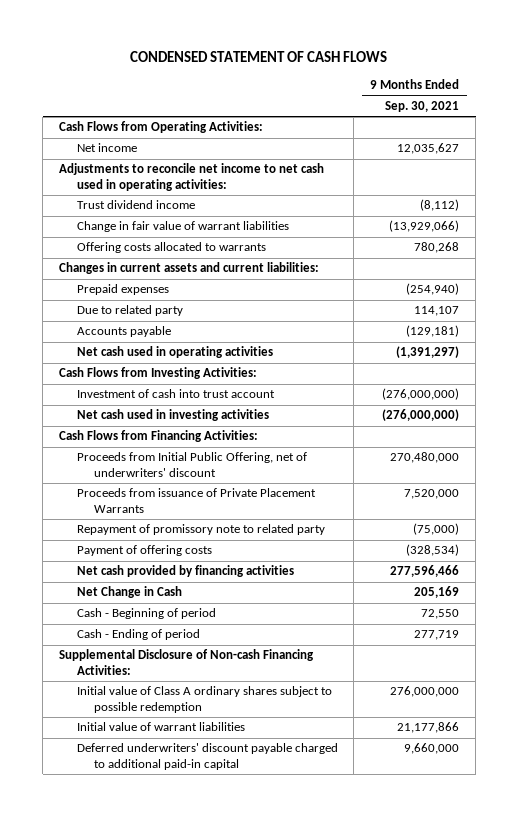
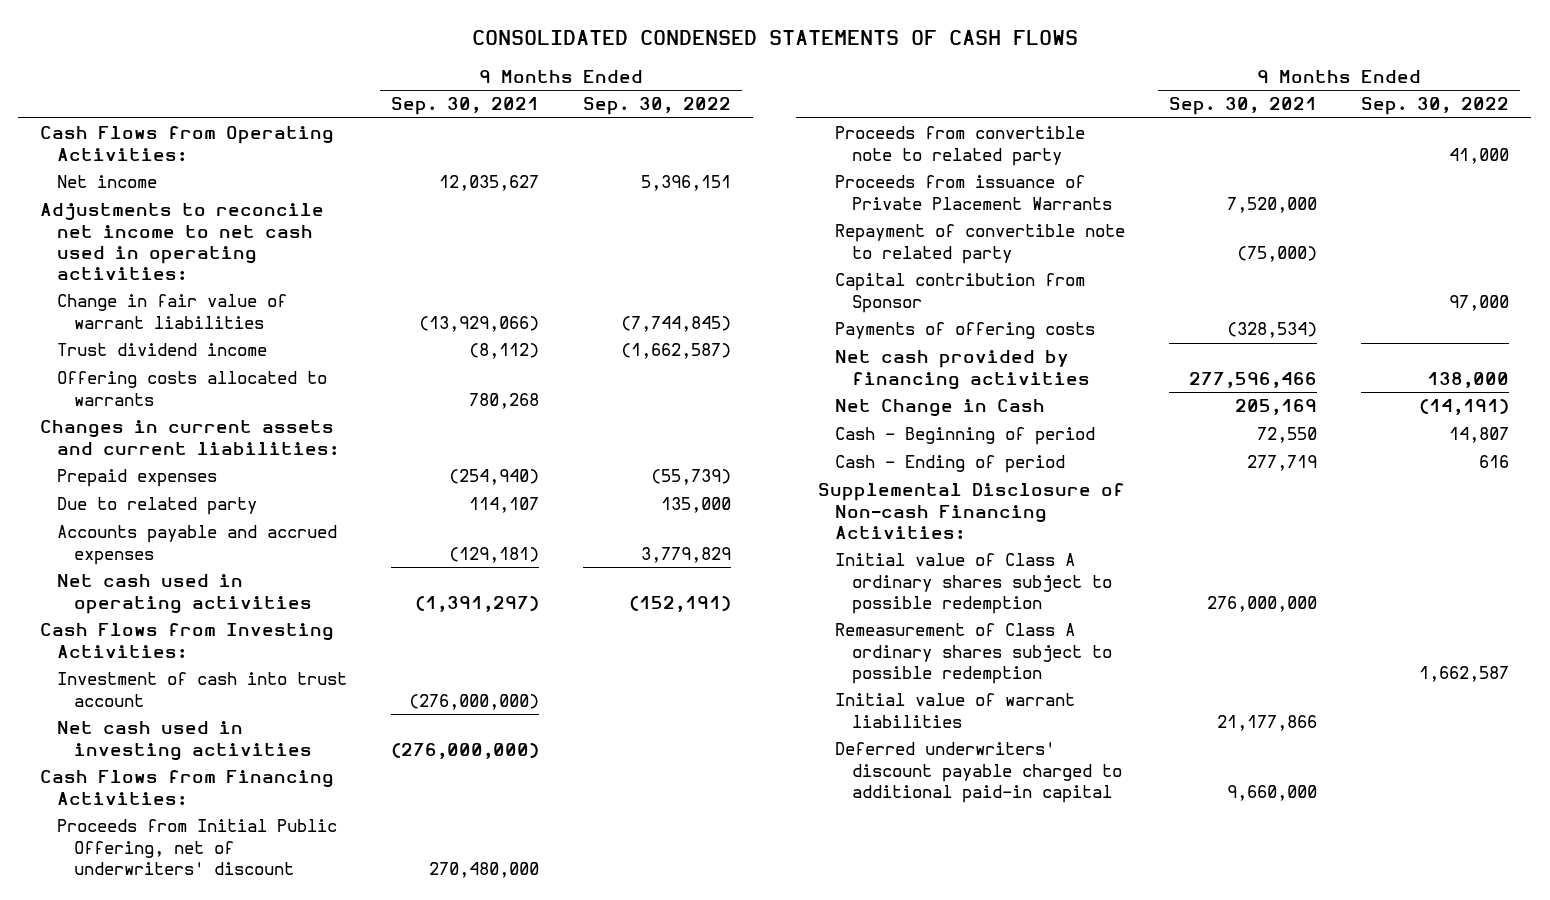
- CONDENSED STATEMENT OF CASH FLOWS
+ CONSOLIDATED CONDENSED STATEMENTS OF CASH FLOWS
- | 9 Months Ended Sep. 30, 2021
+ | 9 Months Ended Sep. 30, 2021 | 9 Months Ended Sep. 30, 2022
moved down: Trust dividend income | (8,112) | (1,662,587)
- Accounts payable | (129,181)
+ Accounts payable and accrued expenses | (129,181) | 3,779,829
+ Proceeds from convertible note to related party | | 41,000
- Repayment of promissory note to related party | (75,000)
- Payment of offering costs | (328,534)
+ Repayment of convertible note to related party | (75,000) |
+ Capital contribution from Sponsor | | 97,000
+ Payments of offering costs | (328,534) |
+ Remeasurement of Class A ordinary shares subject to possible redemption | | 1,662,587

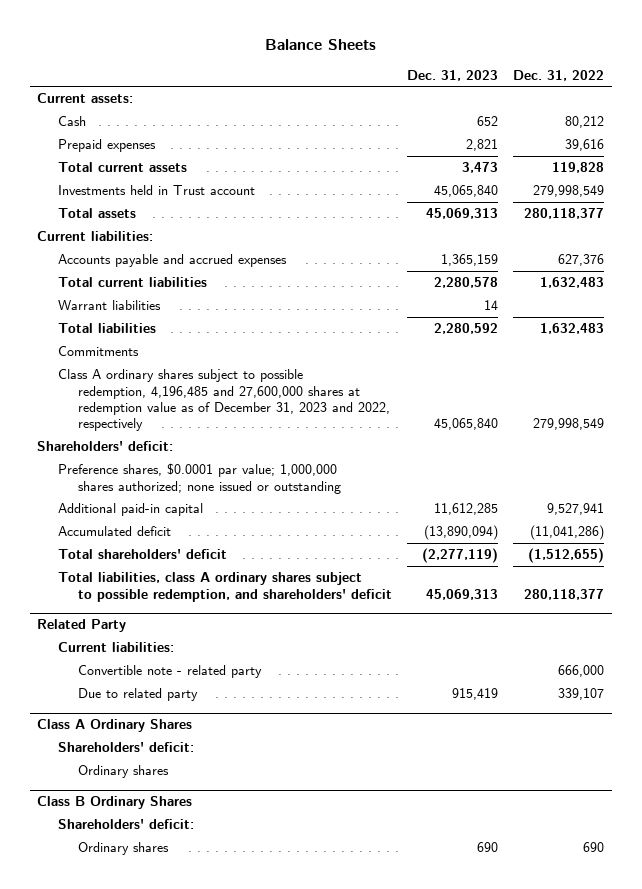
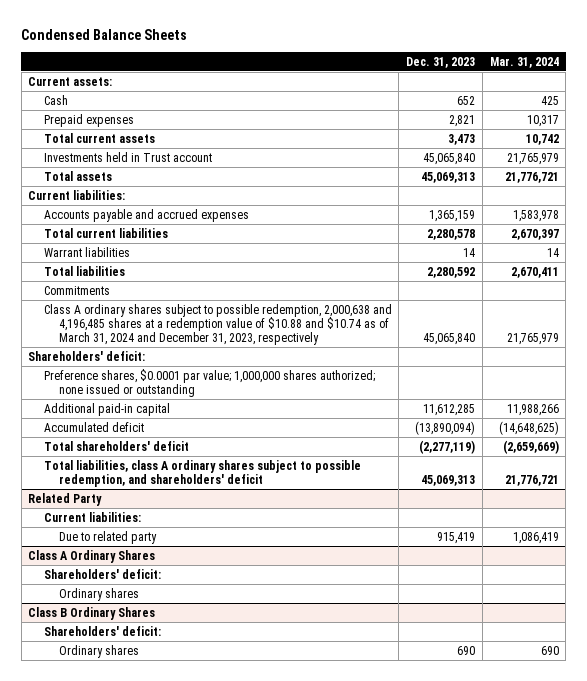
- Balance Sheets
+ Condensed Balance Sheets
- | Dec. 31, 2023 | Dec. 31, 2022
+ | Dec. 31, 2023 | Mar. 31, 2024
- Class A ordinary shares subject to possible redemption, 4,196,485 and 27,600,000 shares at redemption value as of December 31, 2023 and 2022, respectively | 45,065,840 | 279,998,549
+ Class A ordinary shares subject to possible redemption, 2,000,638 and 4,196,485 shares at a redemption value of $10.88 and $10.74 as of March 31, 2024 and December 31, 2023, respectively | 45,065,840 | 21,765,979
@ Related Party
- Convertible note - related party | | 666,000

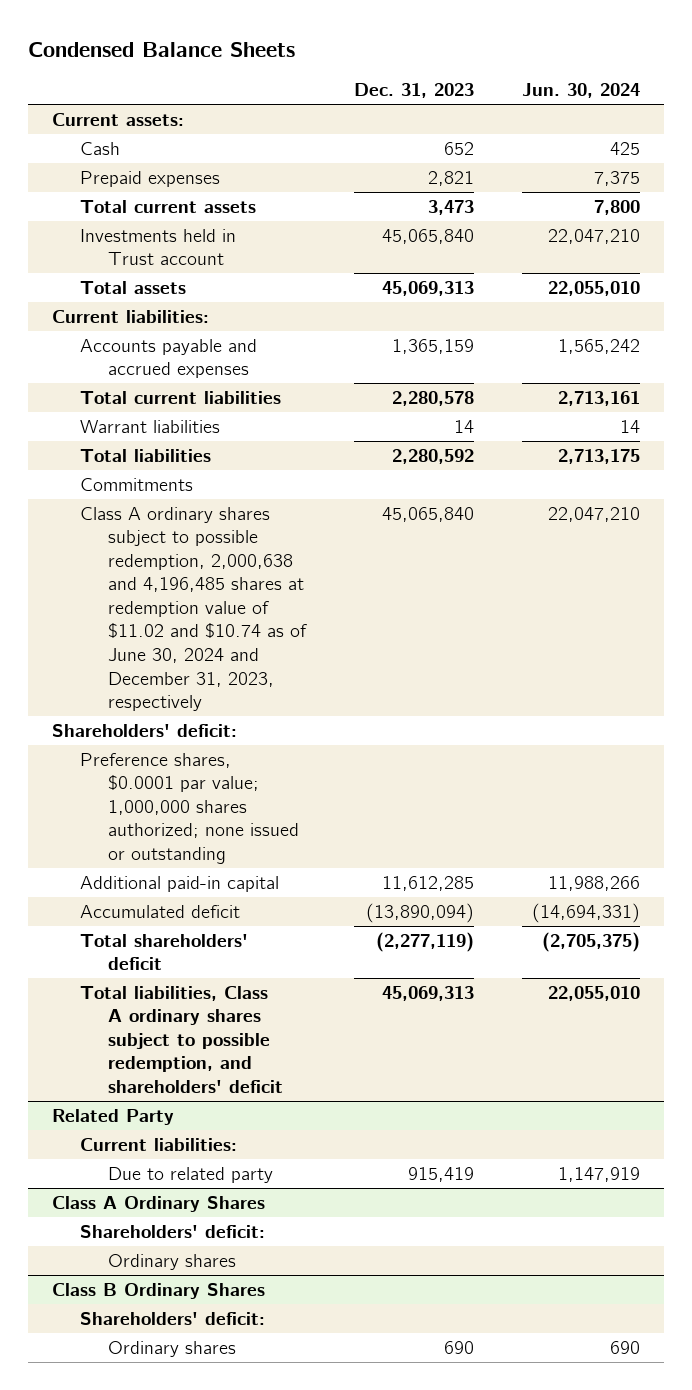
- | Dec. 31, 2023 | Mar. 31, 2024
+ | Dec. 31, 2023 | Jun. 30, 2024
- Class A ordinary shares subject to possible redemption, 2,000,638 and 4,196,485 shares at a redemption value of $10.88 and $10.74 as of March 31, 2024 and December 31, 2023, respectively | 45,065,840 | 21,765,979
+ Class A ordinary shares subject to possible redemption, 2,000,638 and 4,196,485 shares at redemption value of $11.02 and $10.74 as of June 30, 2024 and December 31, 2023, respectively | 45,065,840 | 22,047,210
- Total liabilities, class A ordinary shares subject to possible redemption, and shareholders' deficit | 45,069,313 | 21,776,721
+ Total liabilities, Class A ordinary shares subject to possible redemption, and shareholders' deficit | 45,069,313 | 22,055,010

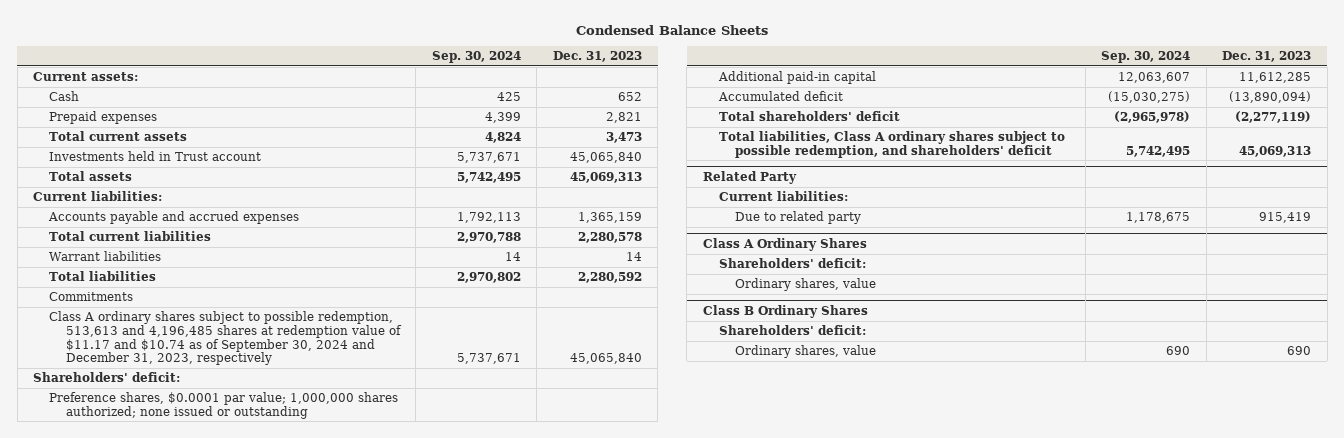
- | Dec. 31, 2023 | Jun. 30, 2024
+ | Sep. 30, 2024 | Dec. 31, 2023
- Class A ordinary shares subject to possible redemption, 2,000,638 and 4,196,485 shares at redemption value of $11.02 and $10.74 as of June 30, 2024 and December 31, 2023, respectively | 45,065,840 | 22,047,210
+ Class A ordinary shares subject to possible redemption, 513,613 and 4,196,485 shares at redemption value of $11.17 and $10.74 as of September 30, 2024 and December 31, 2023, respectively | 5,737,671 | 45,065,840
@ Class A Ordinary Shares
- Ordinary shares
+ Ordinary shares, value
@ Class B Ordinary Shares
- Ordinary shares | 690 | 690
+ Ordinary shares, value | 690 | 690

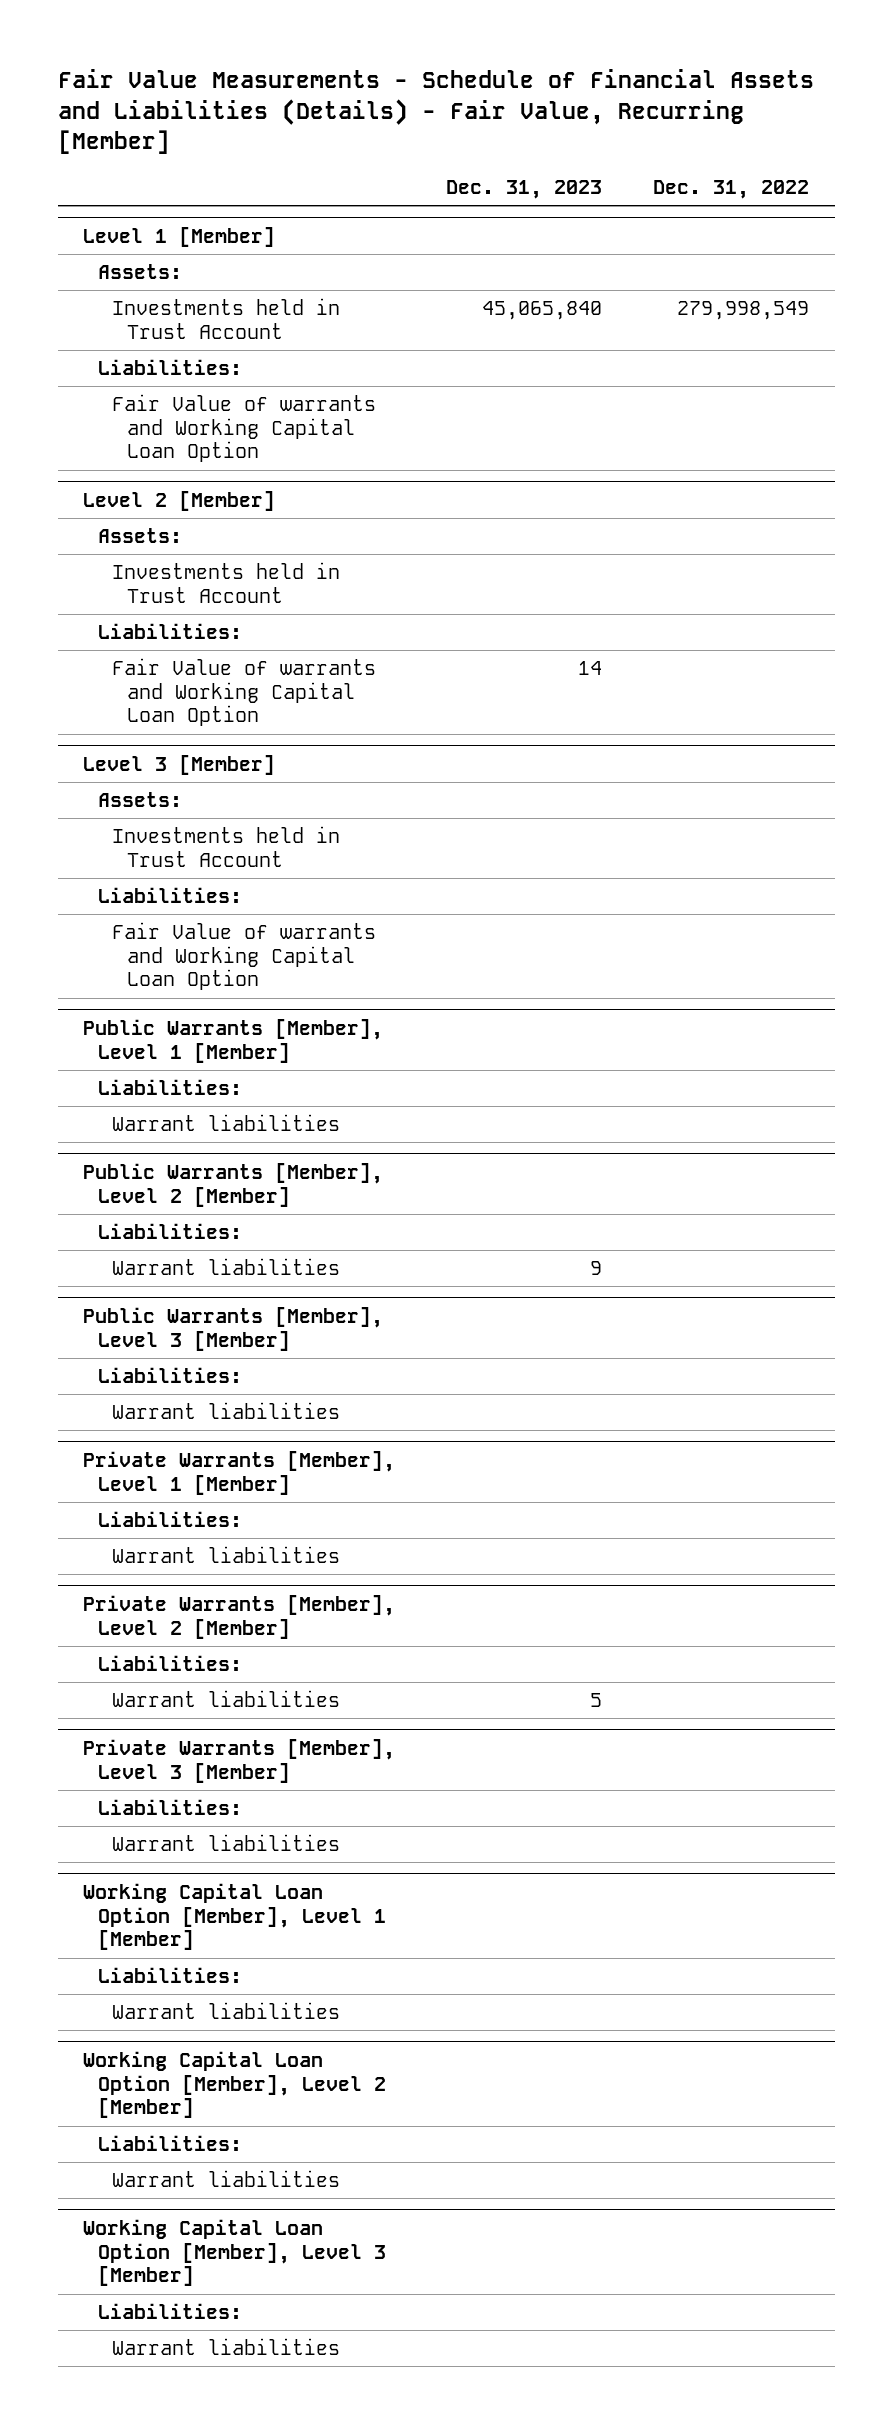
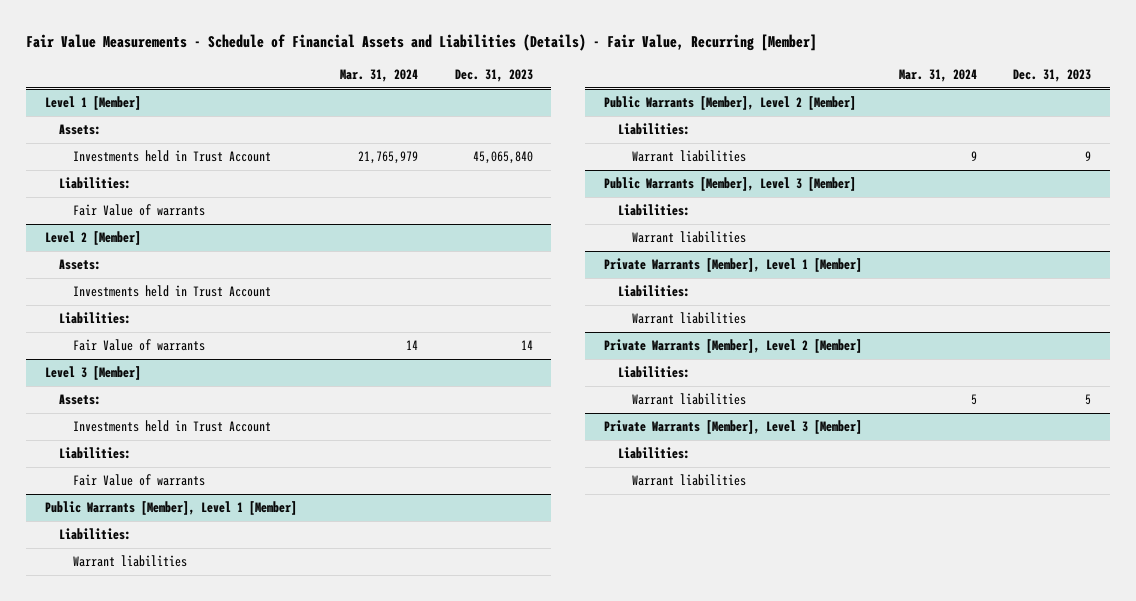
- | Dec. 31, 2023 | Dec. 31, 2022
+ | Mar. 31, 2024 | Dec. 31, 2023
@ Level 1 [Member]
- Fair Value of warrants and Working Capital Loan Option
+ Fair Value of warrants
@ Level 2 [Member]
- Fair Value of warrants and Working Capital Loan Option | 14 |
+ Fair Value of warrants | 14 | 14
@ Level 3 [Member]
- Fair Value of warrants and Working Capital Loan Option
+ Fair Value of warrants
- Working Capital Loan Option [Member], Level 1 [Member]
- Liabilities:
- Warrant liabilities
- Working Capital Loan Option [Member], Level 2 [Member]
- Liabilities:
- Warrant liabilities
- Working Capital Loan Option [Member], Level 3 [Member]
- Liabilities:
- Warrant liabilities

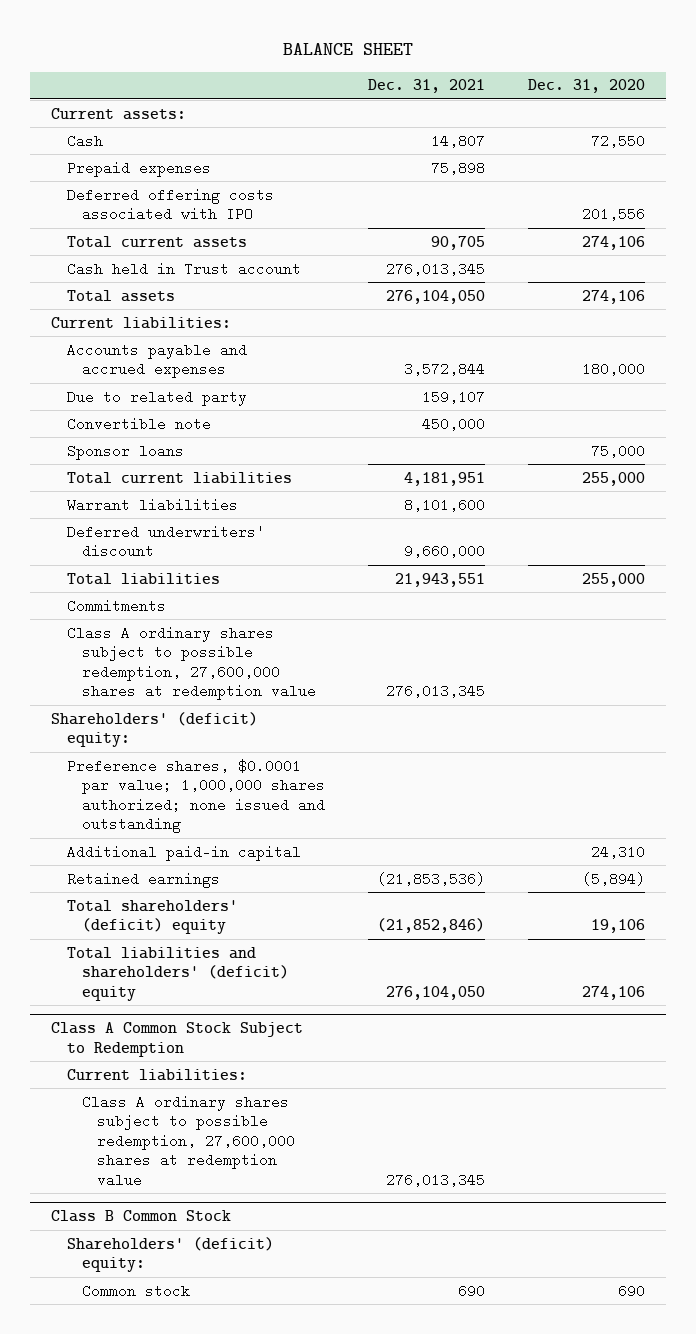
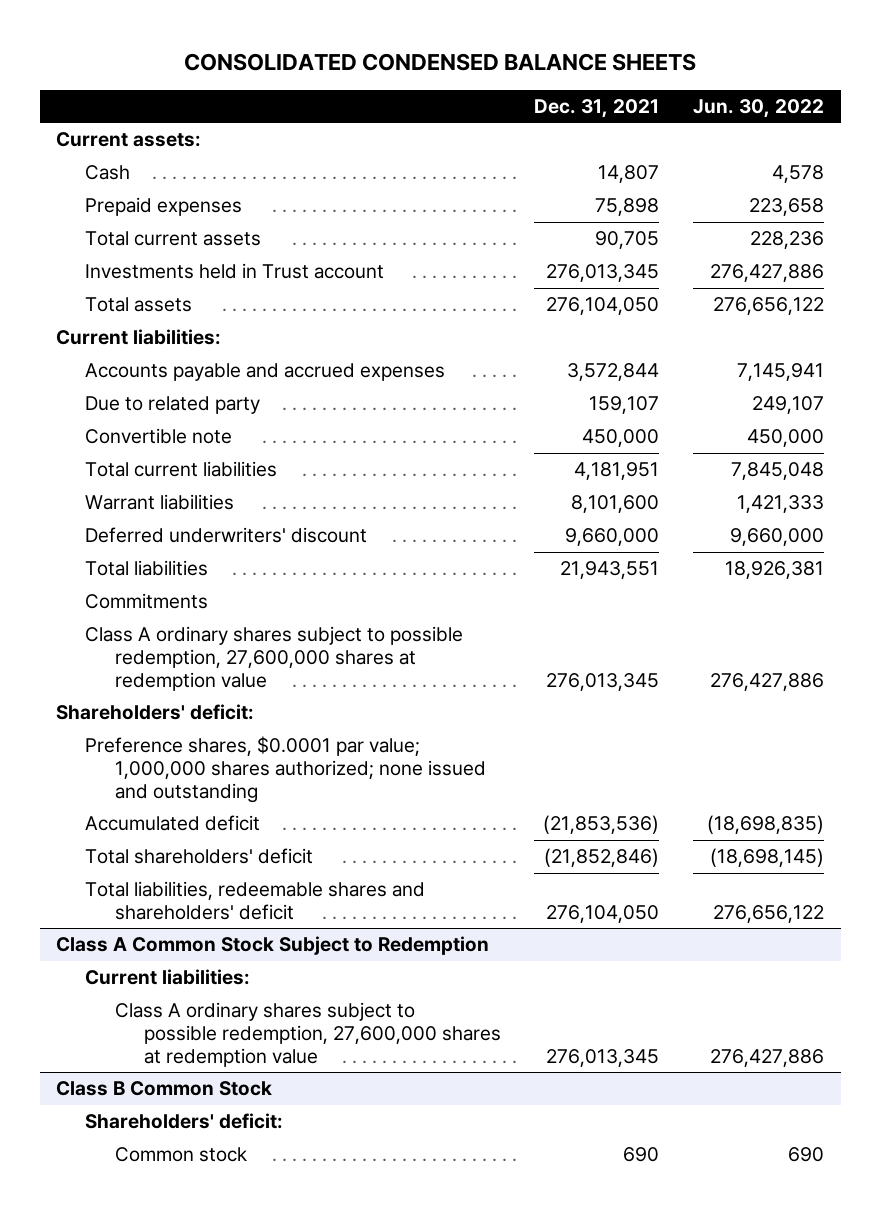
- BALANCE SHEET
+ CONSOLIDATED CONDENSED BALANCE SHEETS
- | Dec. 31, 2021 | Dec. 31, 2020
+ | Dec. 31, 2021 | Jun. 30, 2022
- Deferred offering costs associated with IPO | | 201,556
- Cash held in Trust account | 276,013,345 |
+ Investments held in Trust account | 276,013,345 | 276,427,886
- Sponsor loans | | 75,000
- Shareholders' (deficit) equity:
+ Shareholders' deficit:
- Additional paid-in capital | | 24,310
- Retained earnings | (21,853,536) | (5,894)
- Total shareholders' (deficit) equity | (21,852,846) | 19,106
- Total liabilities and shareholders' (deficit) equity | 276,104,050 | 274,106
+ Accumulated deficit | (21,853,536) | (18,698,835)
+ Total shareholders' deficit | (21,852,846) | (18,698,145)
+ Total liabilities, redeemable shares and shareholders' deficit | 276,104,050 | 276,656,122
@ Class B Common Stock
- Shareholders' (deficit) equity:
+ Shareholders' deficit:

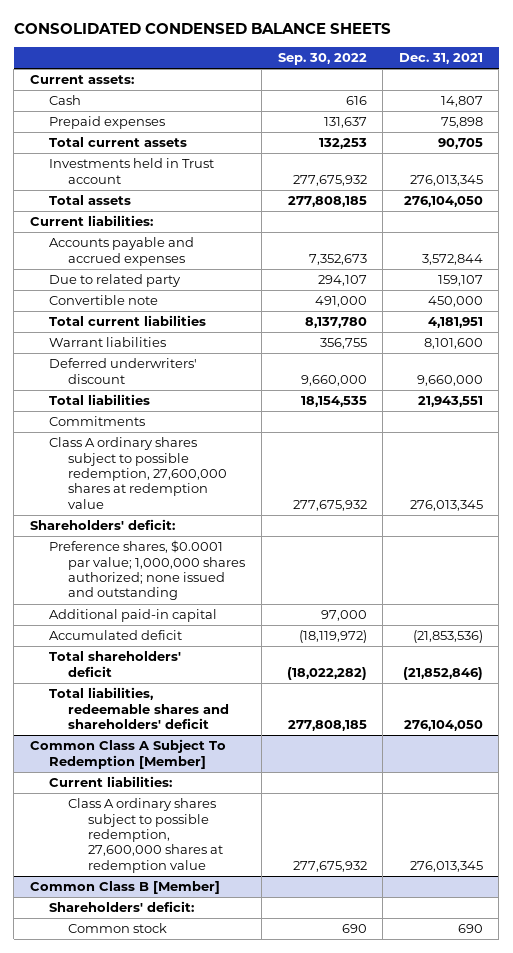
- | Dec. 31, 2021 | Jun. 30, 2022
+ | Sep. 30, 2022 | Dec. 31, 2021
+ Additional paid-in capital | 97,000 |
- Class A Common Stock Subject to Redemption
+ Common Class A Subject To Redemption [Member]
- Class B Common Stock
+ Common Class B [Member]

